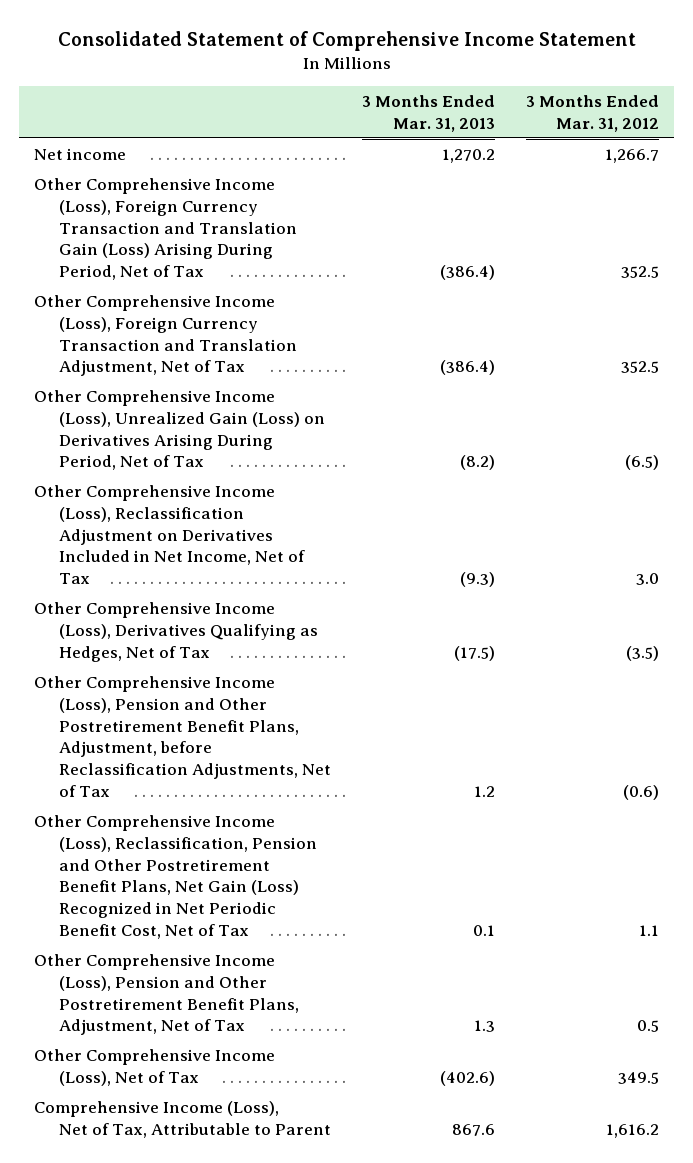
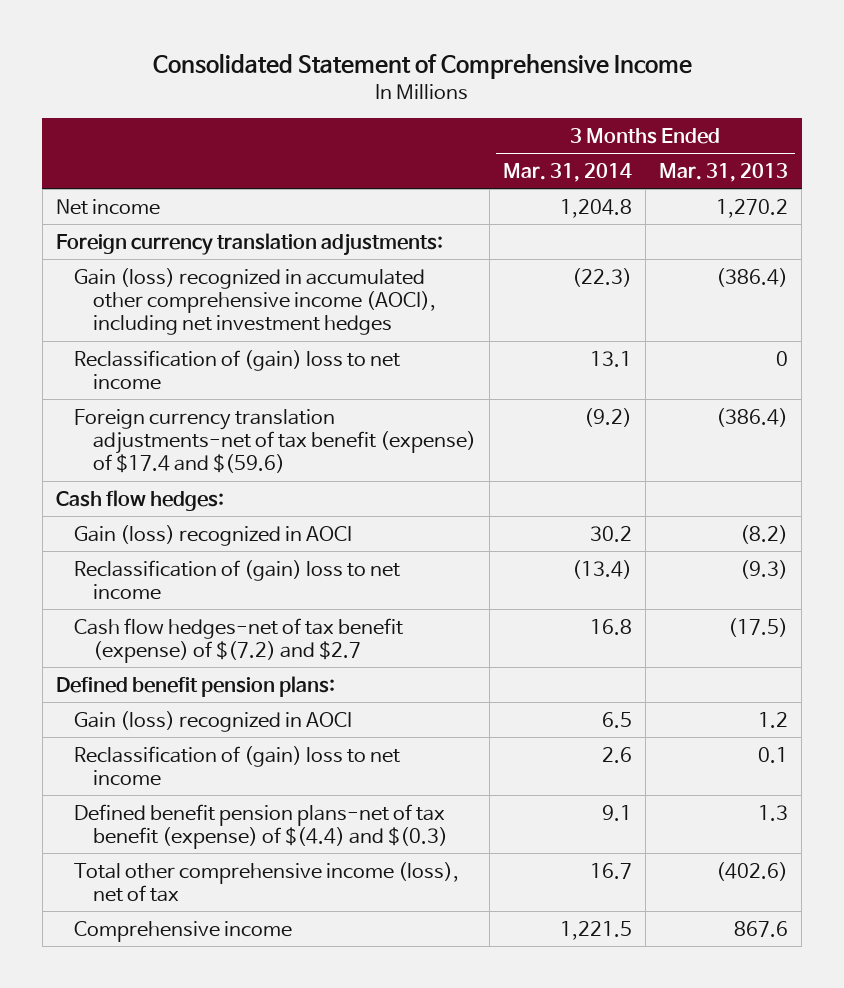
- Consolidated Statement of Comprehensive Income Statement
+ Consolidated Statement of Comprehensive Income
- | 3 Months Ended Mar. 31, 2013 | 3 Months Ended Mar. 31, 2012
+ | 3 Months Ended Mar. 31, 2014 | 3 Months Ended Mar. 31, 2013
- Other Comprehensive Income (Loss), Foreign Currency Transaction and Translation Gain (Loss) Arising During Period, Net of Tax | (386.4) | 352.5
- Other Comprehensive Income (Loss), Foreign Currency Transaction and Translation Adjustment, Net of Tax | (386.4) | 352.5
- Other Comprehensive Income (Loss), Unrealized Gain (Loss) on Derivatives Arising During Period, Net of Tax | (8.2) | (6.5)
- Other Comprehensive Income (Loss), Reclassification Adjustment on Derivatives Included in Net Income, Net of Tax | (9.3) | 3.0
- Other Comprehensive Income (Loss), Derivatives Qualifying as Hedges, Net of Tax | (17.5) | (3.5)
- Other Comprehensive Income (Loss), Pension and Other Postretirement Benefit Plans, Adjustment, before Reclassification Adjustments, Net of Tax | 1.2 | (0.6)
- Other Comprehensive Income (Loss), Reclassification, Pension and Other Postretirement Benefit Plans, Net Gain (Loss) Recognized in Net Periodic Benefit Cost, Net of Tax | 0.1 | 1.1
- Other Comprehensive Income (Loss), Pension and Other Postretirement Benefit Plans, Adjustment, Net of Tax | 1.3 | 0.5
- Other Comprehensive Income (Loss), Net of Tax | (402.6) | 349.5
- Comprehensive Income (Loss), Net of Tax, Attributable to Parent | 867.6 | 1,616.2
+ Foreign currency translation adjustments:
+ Gain (loss) recognized in accumulated other comprehensive income (AOCI), including net investment hedges | (22.3) | (386.4)
+ Reclassification of (gain) loss to net income | 13.1 | 0
+ Foreign currency translation adjustments-net of tax benefit (expense) of $17.4 and $(59.6) | (9.2) | (386.4)
+ Cash flow hedges:
+ Gain (loss) recognized in AOCI | 30.2 | (8.2)
+ Reclassification of (gain) loss to net income | (13.4) | (9.3)
+ Cash flow hedges-net of tax benefit (expense) of $(7.2) and $2.7 | 16.8 | (17.5)
+ Defined benefit pension plans:
+ Gain (loss) recognized in AOCI | 6.5 | 1.2
+ Reclassification of (gain) loss to net income | 2.6 | 0.1
+ Defined benefit pension plans-net of tax benefit (expense) of $(4.4) and $(0.3) | 9.1 | 1.3
+ Total other comprehensive income (loss), net of tax | 16.7 | (402.6)
+ Comprehensive income | 1,221.5 | 867.6

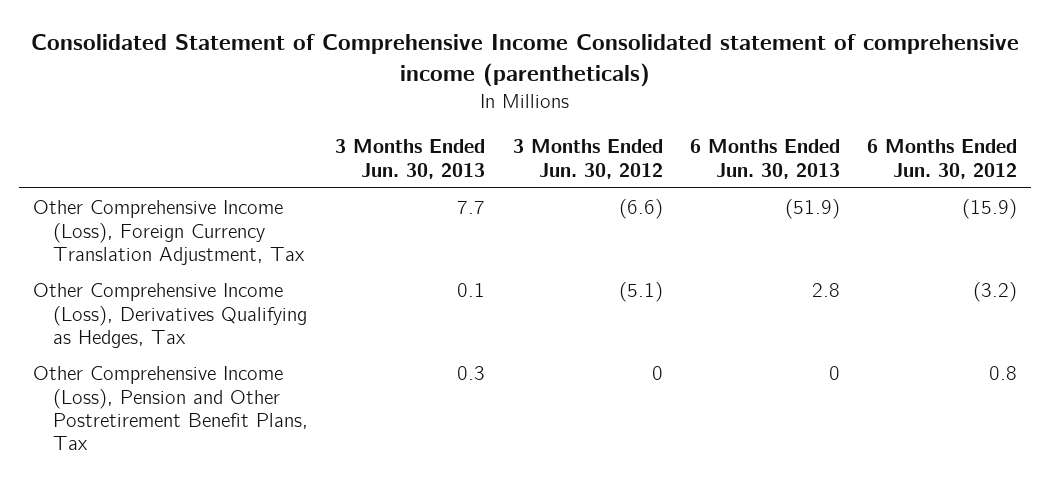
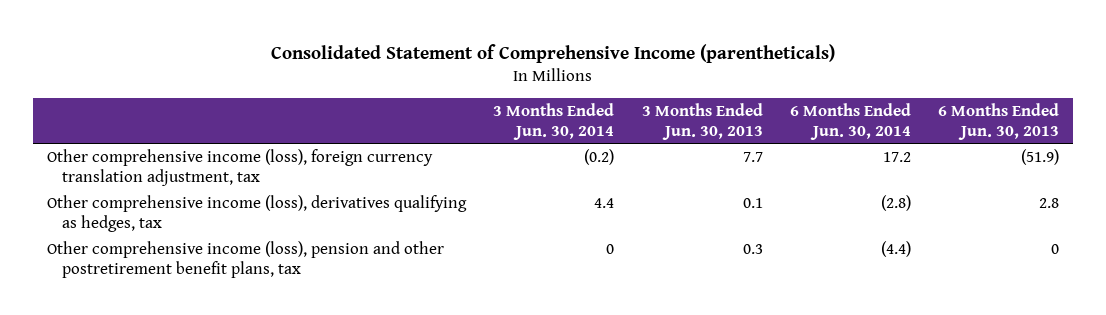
- Consolidated Statement of Comprehensive Income Consolidated statement of comprehensive income (parentheticals)
+ Consolidated Statement of Comprehensive Income (parentheticals)
- | 3 Months Ended Jun. 30, 2013 | 3 Months Ended Jun. 30, 2012 | 6 Months Ended Jun. 30, 2013 | 6 Months Ended Jun. 30, 2012
+ | 3 Months Ended Jun. 30, 2014 | 3 Months Ended Jun. 30, 2013 | 6 Months Ended Jun. 30, 2014 | 6 Months Ended Jun. 30, 2013
- Other Comprehensive Income (Loss), Foreign Currency Translation Adjustment, Tax | 7.7 | (6.6) | (51.9) | (15.9)
- Other Comprehensive Income (Loss), Derivatives Qualifying as Hedges, Tax | 0.1 | (5.1) | 2.8 | (3.2)
- Other Comprehensive Income (Loss), Pension and Other Postretirement Benefit Plans, Tax | 0.3 | 0 | 0 | 0.8
+ Other comprehensive income (loss), foreign currency translation adjustment, tax | (0.2) | 7.7 | 17.2 | (51.9)
+ Other comprehensive income (loss), derivatives qualifying as hedges, tax | 4.4 | 0.1 | (2.8) | 2.8
+ Other comprehensive income (loss), pension and other postretirement benefit plans, tax | 0 | 0.3 | (4.4) | 0

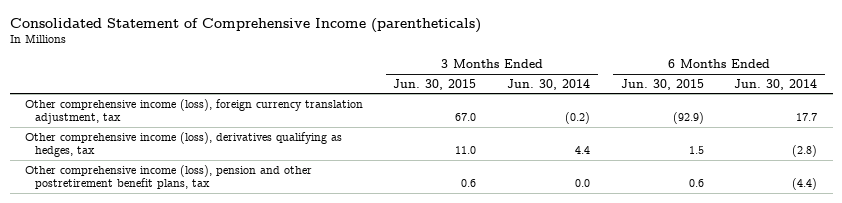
- | 3 Months Ended Jun. 30, 2014 | 3 Months Ended Jun. 30, 2013 | 6 Months Ended Jun. 30, 2014 | 6 Months Ended Jun. 30, 2013
+ | 3 Months Ended Jun. 30, 2015 | 3 Months Ended Jun. 30, 2014 | 6 Months Ended Jun. 30, 2015 | 6 Months Ended Jun. 30, 2014
- Other comprehensive income (loss), foreign currency translation adjustment, tax | (0.2) | 7.7 | 17.2 | (51.9)
+ Other comprehensive income (loss), foreign currency translation adjustment, tax | 67.0 | (0.2) | (92.9) | 17.7
- Other comprehensive income (loss), pension and other postretirement benefit plans, tax | 0 | 0.3 | (4.4) | 0
+ Other comprehensive income (loss), pension and other postretirement benefit plans, tax | 0.6 | 0.0 | 0.6 | (4.4)

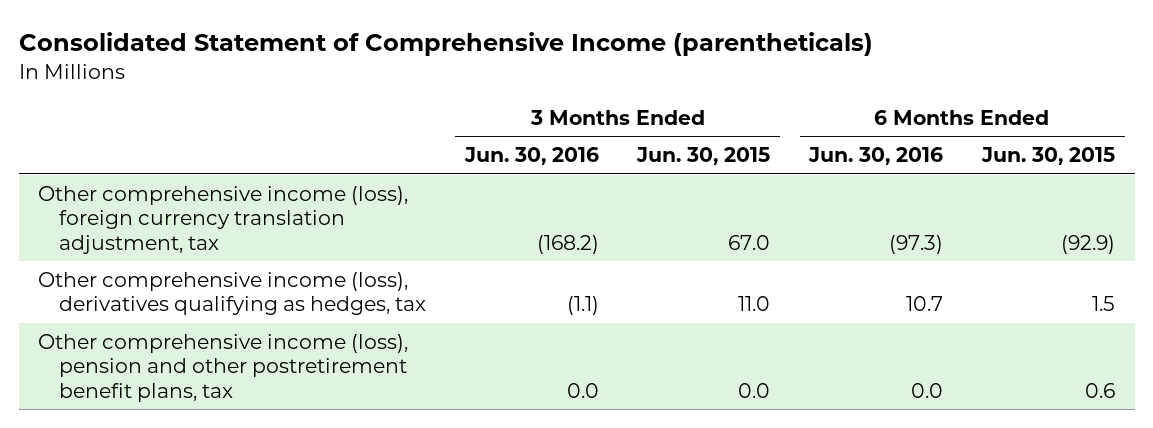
- | 3 Months Ended Jun. 30, 2015 | 3 Months Ended Jun. 30, 2014 | 6 Months Ended Jun. 30, 2015 | 6 Months Ended Jun. 30, 2014
+ | 3 Months Ended Jun. 30, 2016 | 3 Months Ended Jun. 30, 2015 | 6 Months Ended Jun. 30, 2016 | 6 Months Ended Jun. 30, 2015
- Other comprehensive income (loss), pension and other postretirement benefit plans, tax | 0.6 | 0.0 | 0.6 | (4.4)
+ Other comprehensive income (loss), pension and other postretirement benefit plans, tax | 0.0 | 0.0 | 0.0 | 0.6

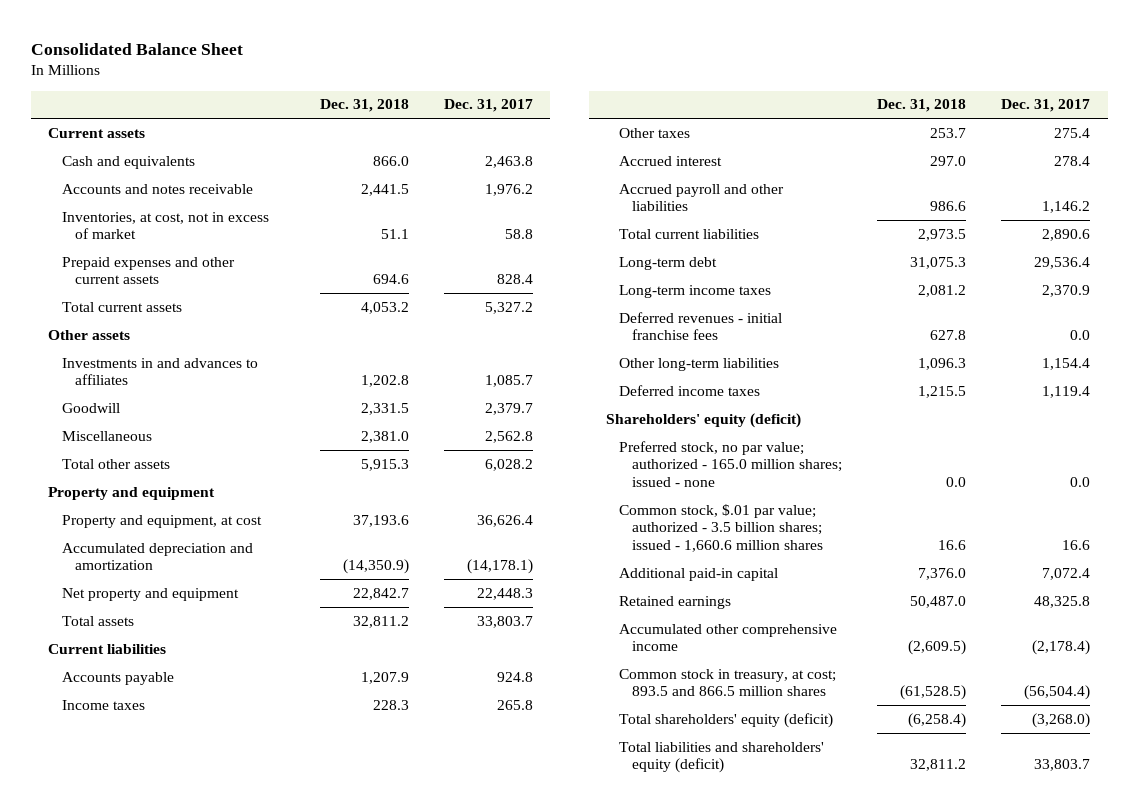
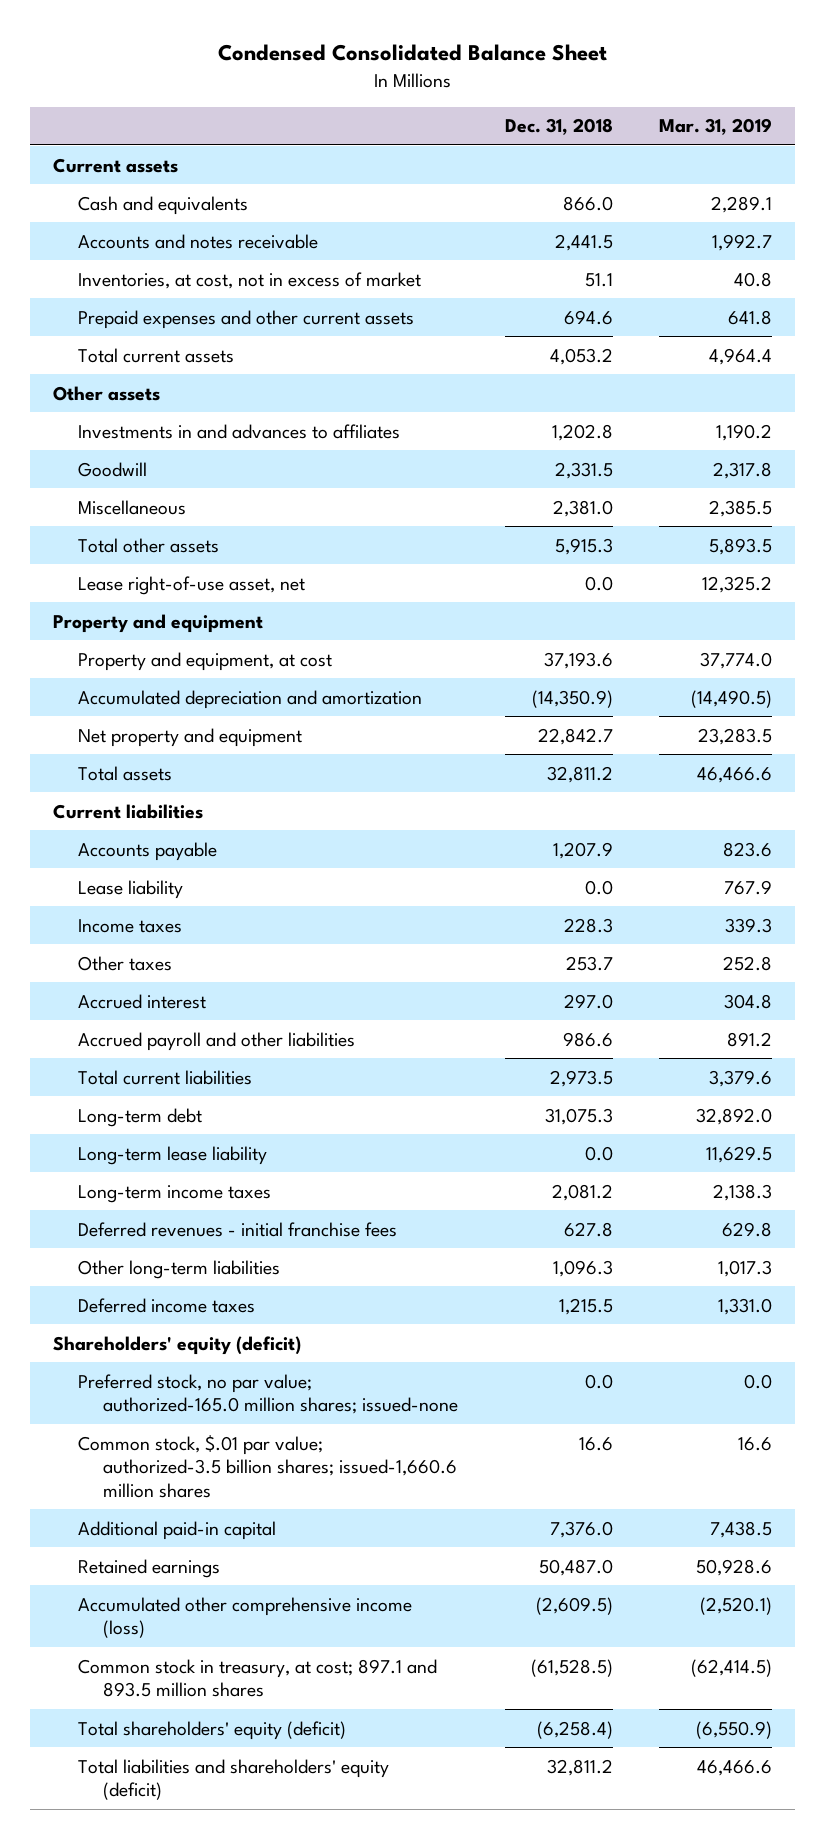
- Consolidated Balance Sheet
+ Condensed Consolidated Balance Sheet
- | Dec. 31, 2018 | Dec. 31, 2017
+ | Dec. 31, 2018 | Mar. 31, 2019
+ Lease right-of-use asset, net | 0.0 | 12,325.2
+ Lease liability | 0.0 | 767.9
+ Long-term lease liability | 0.0 | 11,629.5
- Preferred stock, no par value; authorized - 165.0 million shares; issued - none | 0.0 | 0.0
- Common stock, $.01 par value; authorized - 3.5 billion shares; issued - 1,660.6 million shares | 16.6 | 16.6
+ Preferred stock, no par value; authorized-165.0 million shares; issued-none | 0.0 | 0.0
+ Common stock, $.01 par value; authorized-3.5 billion shares; issued-1,660.6 million shares | 16.6 | 16.6
- Accumulated other comprehensive income | (2,609.5) | (2,178.4)
- Common stock in treasury, at cost; 893.5 and 866.5 million shares | (61,528.5) | (56,504.4)
+ Accumulated other comprehensive income (loss) | (2,609.5) | (2,520.1)
+ Common stock in treasury, at cost; 897.1 and 893.5 million shares | (61,528.5) | (62,414.5)

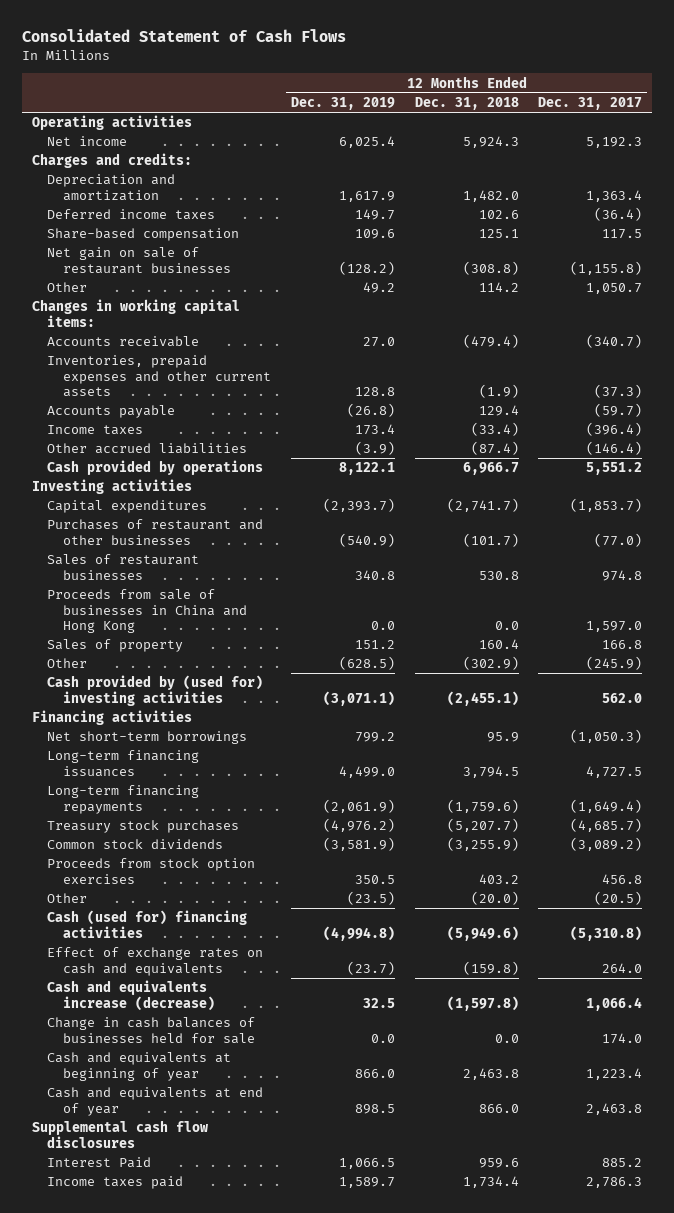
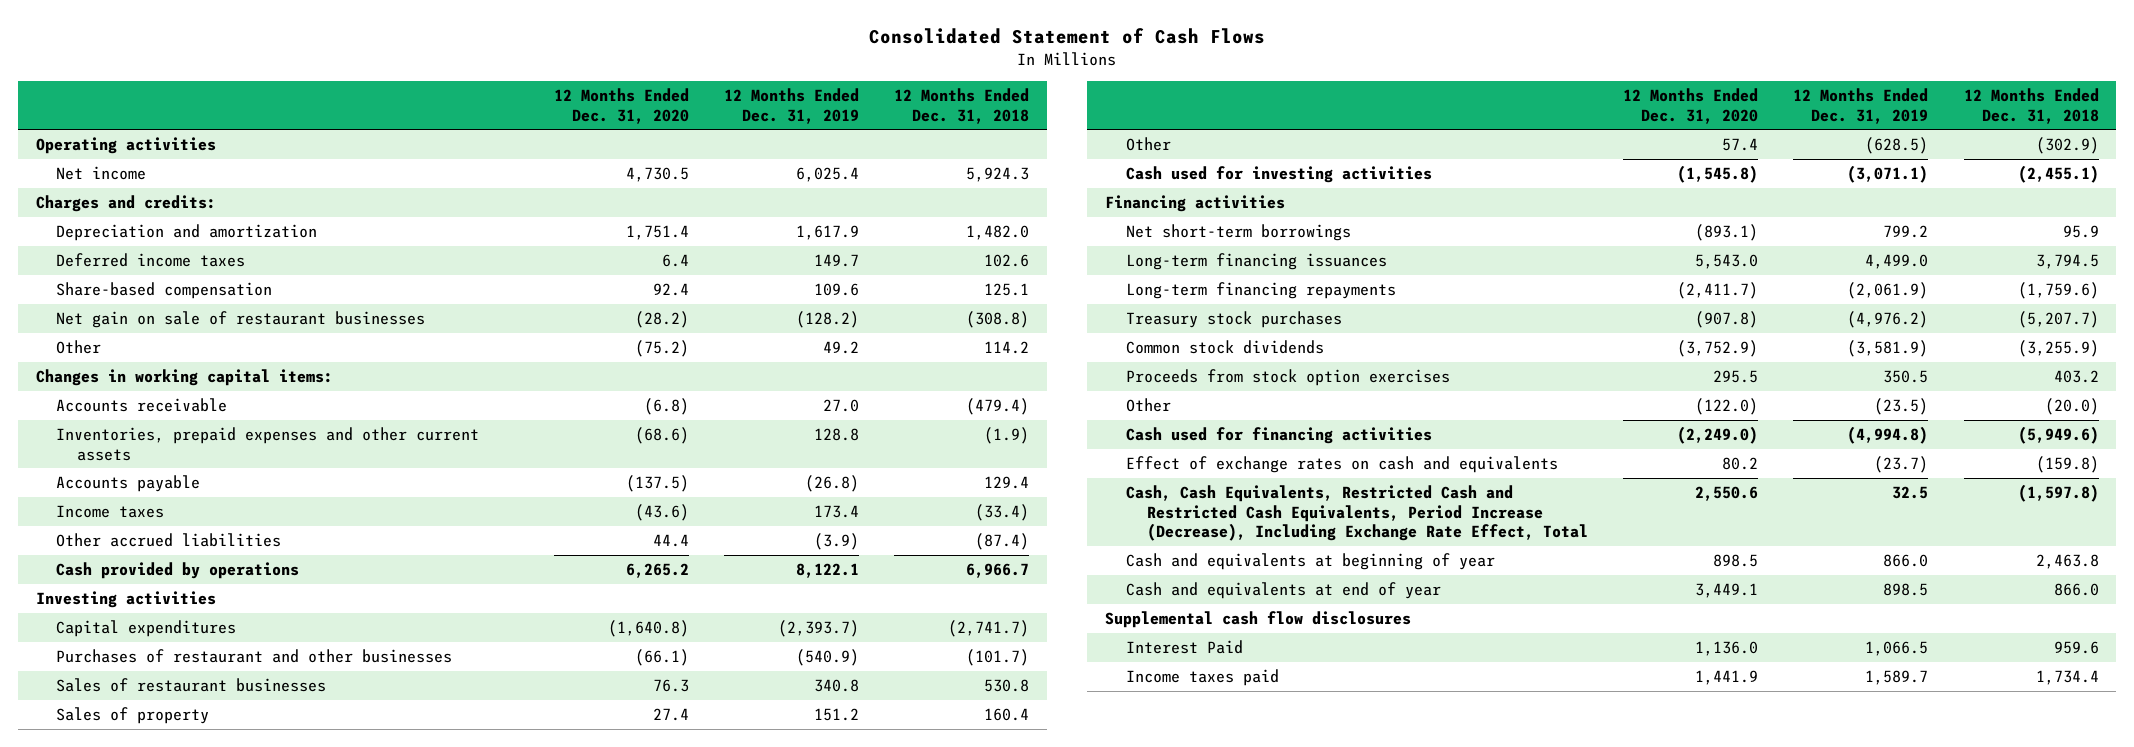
- | 12 Months Ended Dec. 31, 2019 | 12 Months Ended Dec. 31, 2018 | 12 Months Ended Dec. 31, 2017
+ | 12 Months Ended Dec. 31, 2020 | 12 Months Ended Dec. 31, 2019 | 12 Months Ended Dec. 31, 2018
- Proceeds from sale of businesses in China and Hong Kong | 0.0 | 0.0 | 1,597.0
- Cash provided by (used for) investing activities | (3,071.1) | (2,455.1) | 562.0
+ Cash used for investing activities | (1,545.8) | (3,071.1) | (2,455.1)
- Cash (used for) financing activities | (4,994.8) | (5,949.6) | (5,310.8)
+ Cash used for financing activities | (2,249.0) | (4,994.8) | (5,949.6)
- Cash and equivalents increase (decrease) | 32.5 | (1,597.8) | 1,066.4
- Change in cash balances of businesses held for sale | 0.0 | 0.0 | 174.0
+ Cash, Cash Equivalents, Restricted Cash and Restricted Cash Equivalents, Period Increase (Decrease), Including Exchange Rate Effect, Total | 2,550.6 | 32.5 | (1,597.8)

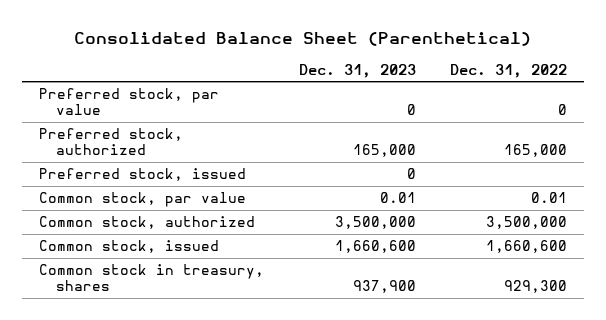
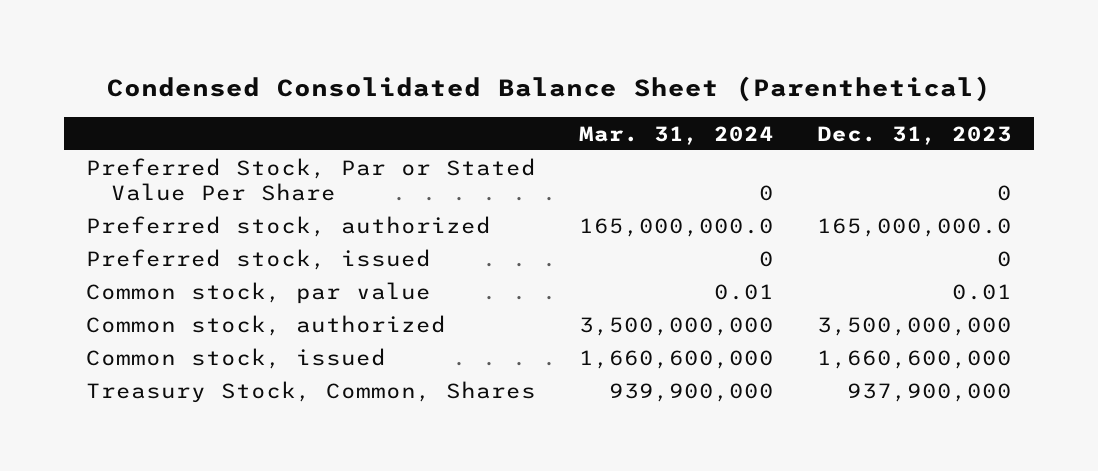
- Consolidated Balance Sheet (Parenthetical)
+ Condensed Consolidated Balance Sheet (Parenthetical)
- | Dec. 31, 2023 | Dec. 31, 2022
+ | Mar. 31, 2024 | Dec. 31, 2023
- Preferred stock, par value | 0 | 0
- Preferred stock, authorized | 165,000 | 165,000
+ Preferred Stock, Par or Stated Value Per Share | 0 | 0
+ Preferred stock, authorized | 165,000,000.0 | 165,000,000.0
- Common stock, authorized | 3,500,000 | 3,500,000
- Common stock, issued | 1,660,600 | 1,660,600
- Common stock in treasury, shares | 937,900 | 929,300
+ Common stock, authorized | 3,500,000,000 | 3,500,000,000
+ Common stock, issued | 1,660,600,000 | 1,660,600,000
+ Treasury Stock, Common, Shares | 939,900,000 | 937,900,000

